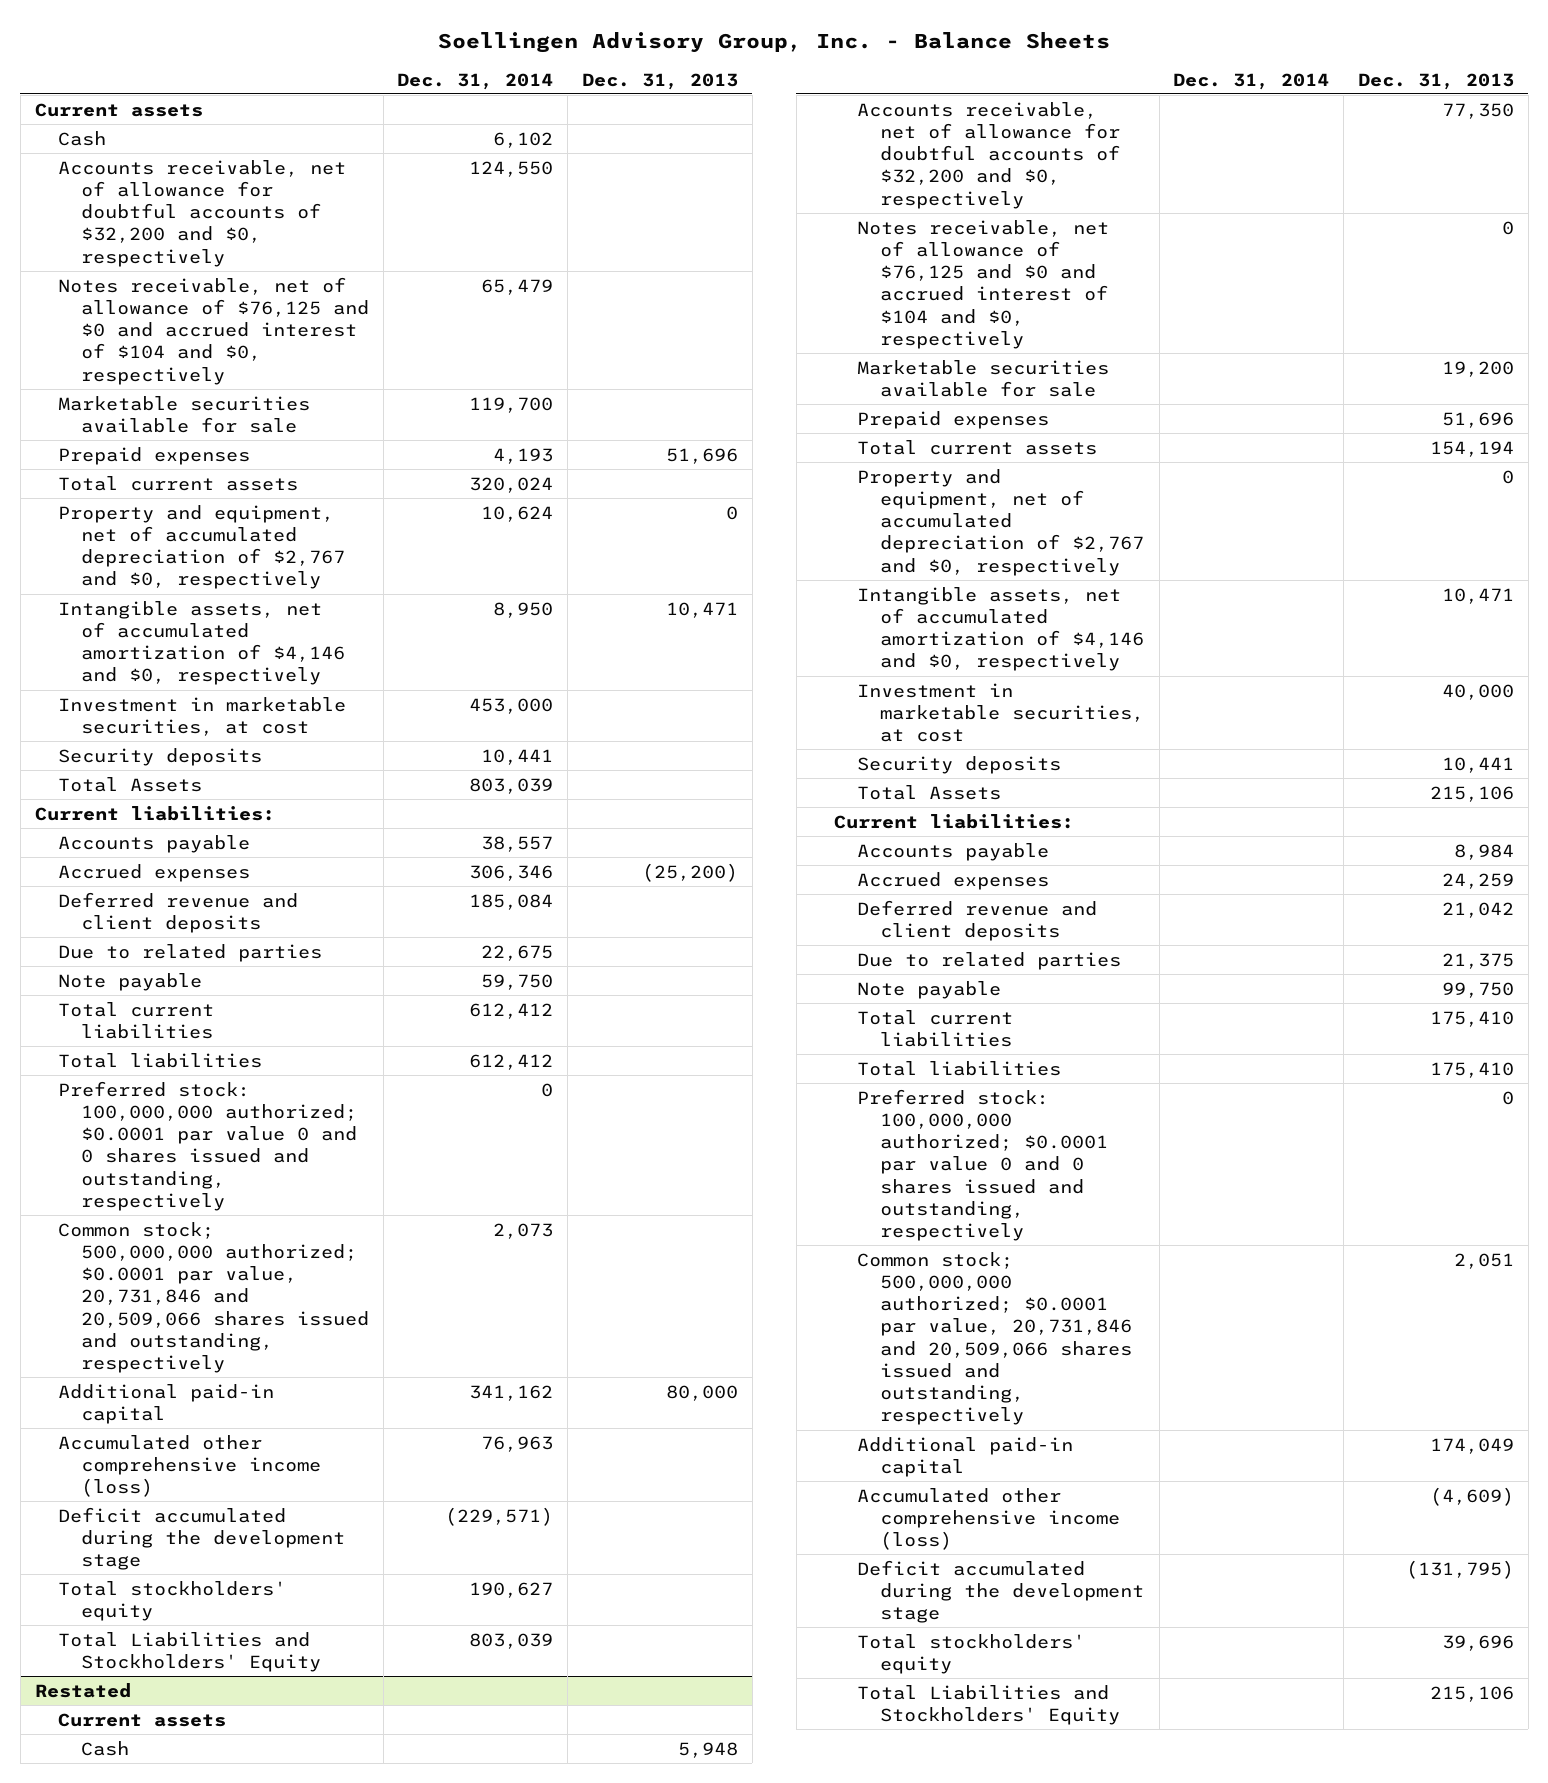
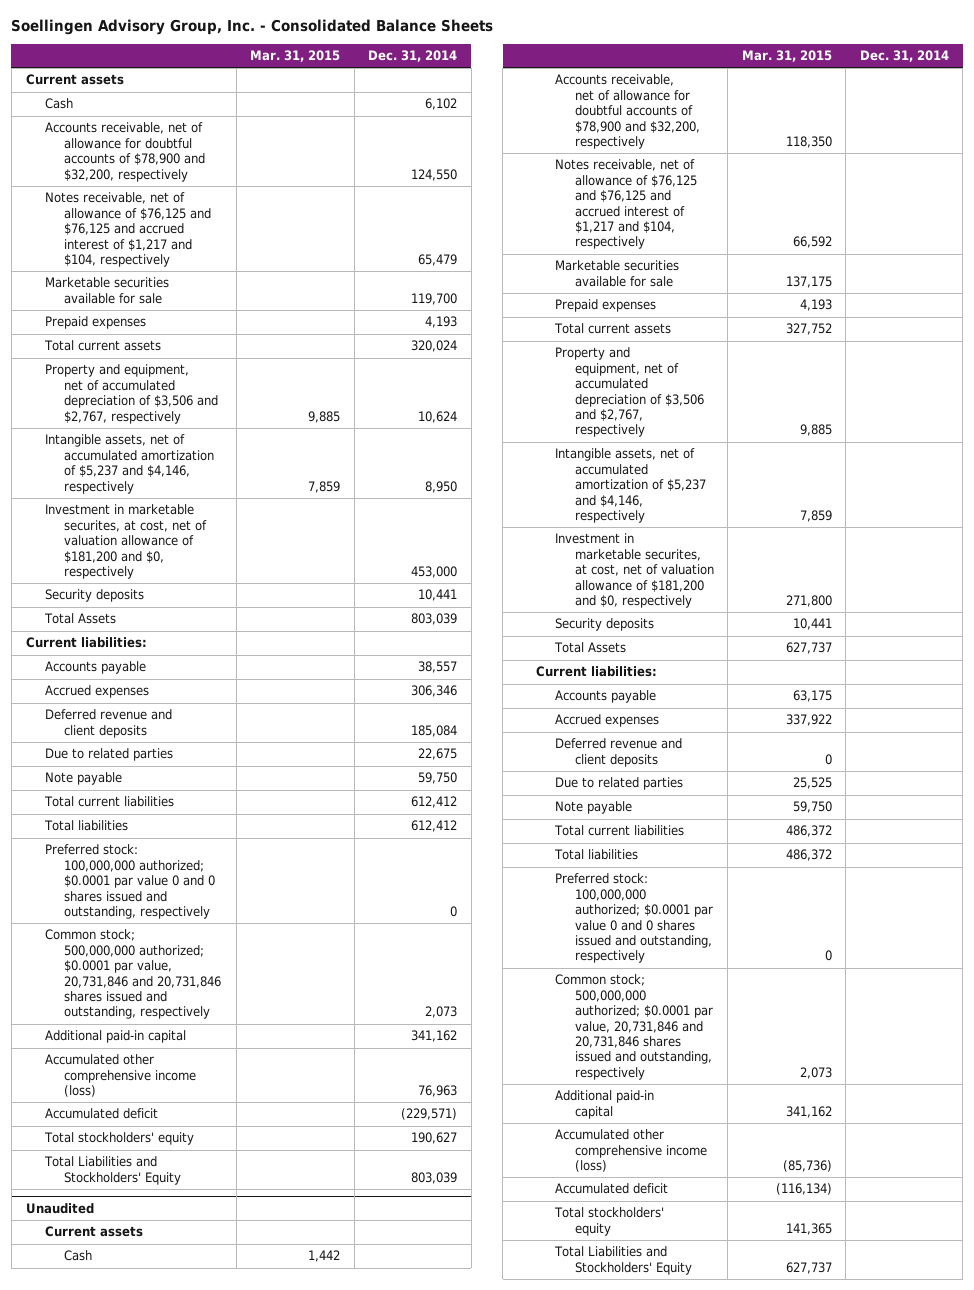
- Soellingen Advisory Group, Inc. - Balance Sheets
+ Soellingen Advisory Group, Inc. - Consolidated Balance Sheets
- | Dec. 31, 2014 | Dec. 31, 2013
+ | Mar. 31, 2015 | Dec. 31, 2014
- Accounts receivable, net of allowance for doubtful accounts of $32,200 and $0, respectively | 124,550 |
- Notes receivable, net of allowance of $76,125 and $0 and accrued interest of $104 and $0, respectively | 65,479 |
+ Accounts receivable, net of allowance for doubtful accounts of $78,900 and $32,200, respectively | | 124,550
+ Notes receivable, net of allowance of $76,125 and $76,125 and accrued interest of $1,217 and $104, respectively | | 65,479
- Property and equipment, net of accumulated depreciation of $2,767 and $0, respectively | 10,624 | 0
- Intangible assets, net of accumulated amortization of $4,146 and $0, respectively | 8,950 | 10,471
- Investment in marketable securities, at cost | 453,000 |
+ Property and equipment, net of accumulated depreciation of $3,506 and $2,767, respectively | 9,885 | 10,624
+ Intangible assets, net of accumulated amortization of $5,237 and $4,146, respectively | 7,859 | 8,950
+ Investment in marketable securites, at cost, net of valuation allowance of $181,200 and $0, respectively | | 453,000
- Common stock; 500,000,000 authorized; $0.0001 par value, 20,731,846 and 20,509,066 shares issued and outstanding, respectively | 2,073 |
+ Common stock; 500,000,000 authorized; $0.0001 par value, 20,731,846 and 20,731,846 shares issued and outstanding, respectively | | 2,073
- Deficit accumulated during the development stage | (229,571) |
+ Accumulated deficit | | (229,571)
- Restated
- Current assets
- Cash | | 5,948
- Accounts receivable, net of allowance for doubtful accounts of $32,200 and $0, respectively | | 77,350
- Notes receivable, net of allowance of $76,125 and $0 and accrued interest of $104 and $0, respectively | | 0
- Marketable securities available for sale | | 19,200
- Prepaid expenses | | 51,696
- Total current assets | | 154,194
- Property and equipment, net of accumulated depreciation of $2,767 and $0, respectively | | 0
- Intangible assets, net of accumulated amortization of $4,146 and $0, respectively | | 10,471
- Investment in marketable securities, at cost | | 40,000
- Security deposits | | 10,441
- Total Assets | | 215,106
- Current liabilities:
- Accounts payable | | 8,984
- Accrued expenses | | 24,259
- Deferred revenue and client deposits | | 21,042
- Due to related parties | | 21,375
- Note payable | | 99,750
- Total current liabilities | | 175,410
- Total liabilities | | 175,410
- Preferred stock: 100,000,000 authorized; $0.0001 par value 0 and 0 shares issued and outstanding, respectively | | 0
- Common stock; 500,000,000 authorized; $0.0001 par value, 20,731,846 and 20,509,066 shares issued and outstanding, respectively | | 2,051
- Additional paid-in capital | | 174,049
- Accumulated other comprehensive income (loss) | | (4,609)
- Deficit accumulated during the development stage | | (131,795)
- Total stockholders' equity | | 39,696
- Total Liabilities and Stockholders' Equity | | 215,106
+ Unaudited
+ Current assets
+ Cash | 1,442 |
+ Accounts receivable, net of allowance for doubtful accounts of $78,900 and $32,200, respectively | 118,350 |
+ Notes receivable, net of allowance of $76,125 and $76,125 and accrued interest of $1,217 and $104, respectively | 66,592 |
+ Marketable securities available for sale | 137,175 |
+ Prepaid expenses | 4,193 |
+ Total current assets | 327,752 |
+ Property and equipment, net of accumulated depreciation of $3,506 and $2,767, respectively | 9,885 |
+ Intangible assets, net of accumulated amortization of $5,237 and $4,146, respectively | 7,859 |
+ Investment in marketable securites, at cost, net of valuation allowance of $181,200 and $0, respectively | 271,800 |
+ Security deposits | 10,441 |
+ Total Assets | 627,737 |
+ Current liabilities:
+ Accounts payable | 63,175 |
+ Accrued expenses | 337,922 |
+ Deferred revenue and client deposits | 0 |
+ Due to related parties | 25,525 |
+ Note payable | 59,750 |
+ Total current liabilities | 486,372 |
+ Total liabilities | 486,372 |
+ Preferred stock: 100,000,000 authorized; $0.0001 par value 0 and 0 shares issued and outstanding, respectively | 0 |
+ Common stock; 500,000,000 authorized; $0.0001 par value, 20,731,846 and 20,731,846 shares issued and outstanding, respectively | 2,073 |
+ Additional paid-in capital | 341,162 |
+ Accumulated other comprehensive income (loss) | (85,736) |
+ Accumulated deficit | (116,134) |
+ Total stockholders' equity | 141,365 |
+ Total Liabilities and Stockholders' Equity | 627,737 |

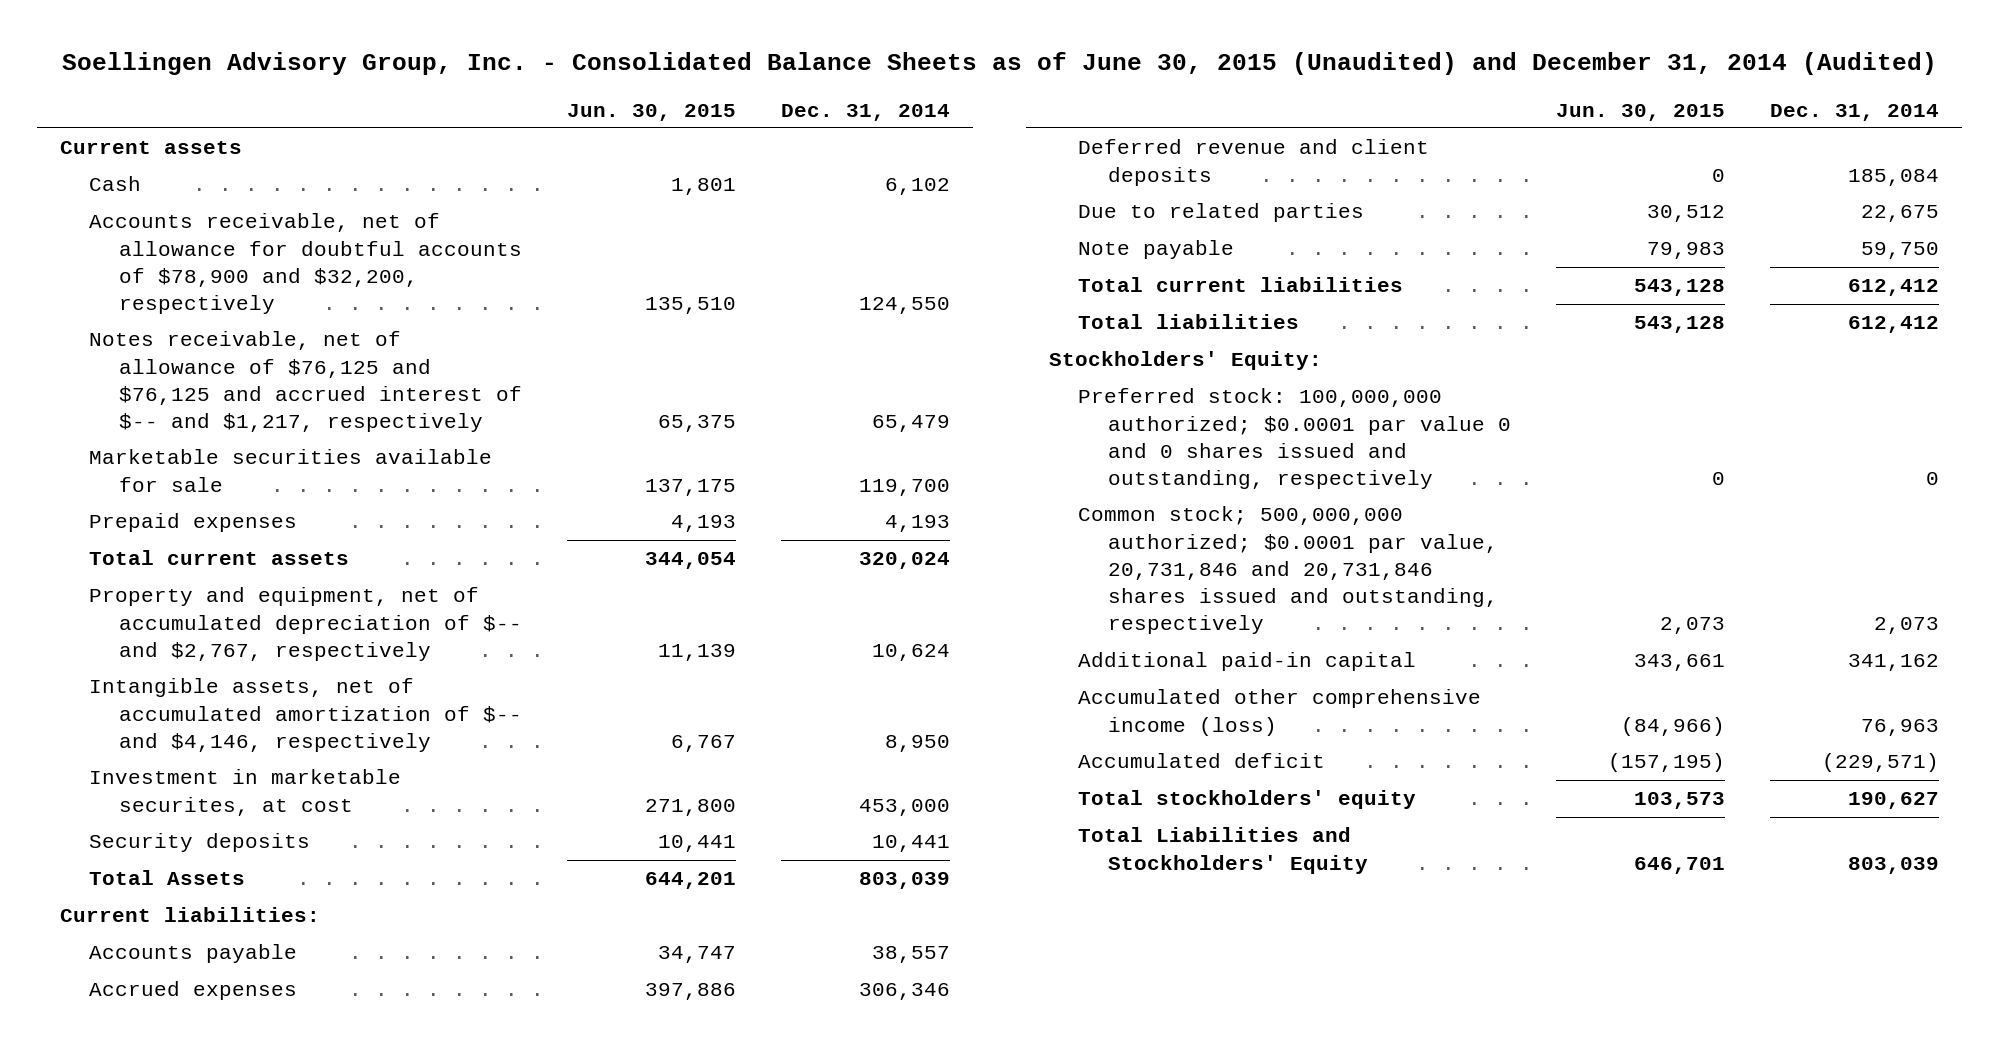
- Soellingen Advisory Group, Inc. - Consolidated Balance Sheets
+ Soellingen Advisory Group, Inc. - Consolidated Balance Sheets as of June 30, 2015 (Unaudited) and December 31, 2014 (Audited)
- | Mar. 31, 2015 | Dec. 31, 2014
+ | Jun. 30, 2015 | Dec. 31, 2014
- Notes receivable, net of allowance of $76,125 and $76,125 and accrued interest of $1,217 and $104, respectively | | 65,479
+ Notes receivable, net of allowance of $76,125 and $76,125 and accrued interest of $-- and $1,217, respectively | 65,375 | 65,479
- Property and equipment, net of accumulated depreciation of $3,506 and $2,767, respectively | 9,885 | 10,624
- Intangible assets, net of accumulated amortization of $5,237 and $4,146, respectively | 7,859 | 8,950
- Investment in marketable securites, at cost, net of valuation allowance of $181,200 and $0, respectively | | 453,000
+ Property and equipment, net of accumulated depreciation of $-- and $2,767, respectively | 11,139 | 10,624
+ Intangible assets, net of accumulated amortization of $-- and $4,146, respectively | 6,767 | 8,950
+ Investment in marketable securites, at cost | 271,800 | 453,000
+ Stockholders' Equity:
- Unaudited
- Current assets
- Cash | 1,442 |
- Accounts receivable, net of allowance for doubtful accounts of $78,900 and $32,200, respectively | 118,350 |
- Notes receivable, net of allowance of $76,125 and $76,125 and accrued interest of $1,217 and $104, respectively | 66,592 |
- Marketable securities available for sale | 137,175 |
- Prepaid expenses | 4,193 |
- Total current assets | 327,752 |
- Property and equipment, net of accumulated depreciation of $3,506 and $2,767, respectively | 9,885 |
- Intangible assets, net of accumulated amortization of $5,237 and $4,146, respectively | 7,859 |
- Investment in marketable securites, at cost, net of valuation allowance of $181,200 and $0, respectively | 271,800 |
- Security deposits | 10,441 |
- Total Assets | 627,737 |
- Current liabilities:
- Accounts payable | 63,175 |
- Accrued expenses | 337,922 |
- Deferred revenue and client deposits | 0 |
- Due to related parties | 25,525 |
- Note payable | 59,750 |
- Total current liabilities | 486,372 |
- Total liabilities | 486,372 |
- Preferred stock: 100,000,000 authorized; $0.0001 par value 0 and 0 shares issued and outstanding, respectively | 0 |
- Common stock; 500,000,000 authorized; $0.0001 par value, 20,731,846 and 20,731,846 shares issued and outstanding, respectively | 2,073 |
- Additional paid-in capital | 341,162 |
- Accumulated other comprehensive income (loss) | (85,736) |
- Accumulated deficit | (116,134) |
- Total stockholders' equity | 141,365 |
- Total Liabilities and Stockholders' Equity | 627,737 |

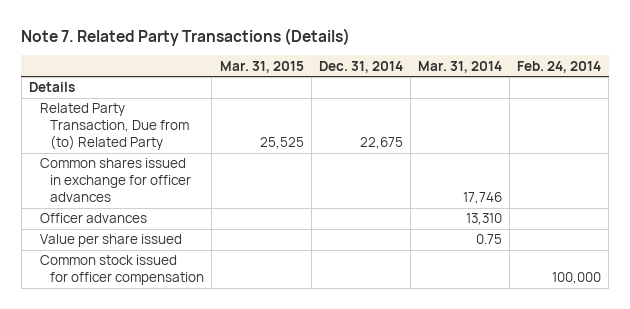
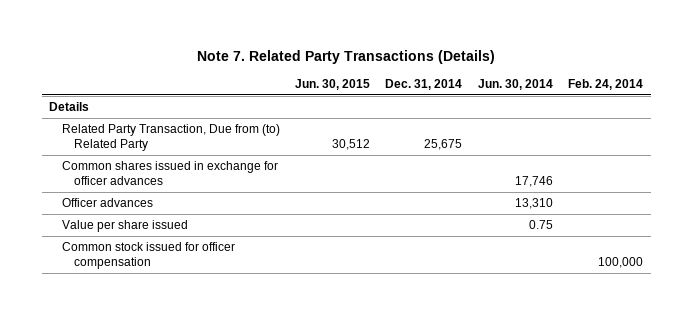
- | Mar. 31, 2015 | Dec. 31, 2014 | Mar. 31, 2014 | Feb. 24, 2014
+ | Jun. 30, 2015 | Dec. 31, 2014 | Jun. 30, 2014 | Feb. 24, 2014
- Related Party Transaction, Due from (to) Related Party | 25,525 | 22,675 | |
+ Related Party Transaction, Due from (to) Related Party | 30,512 | 25,675 | |

